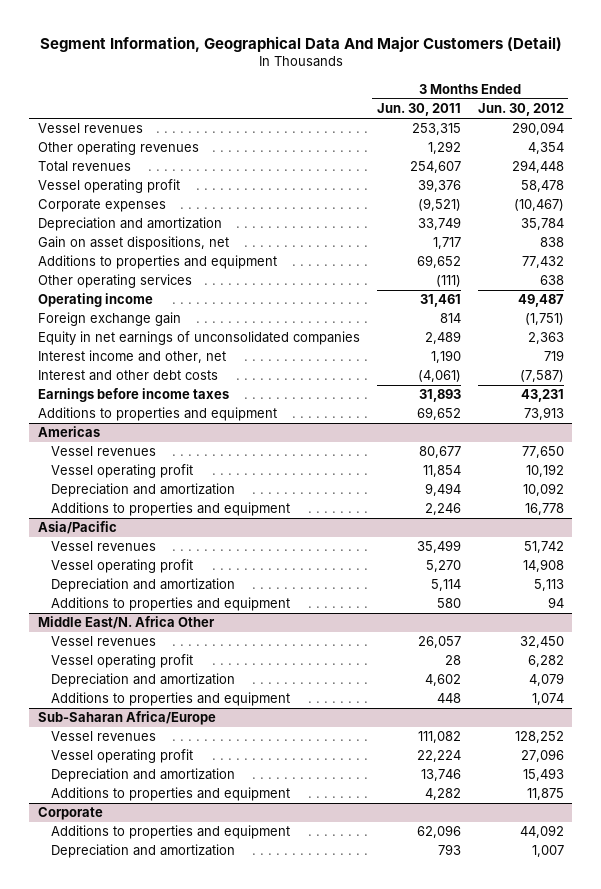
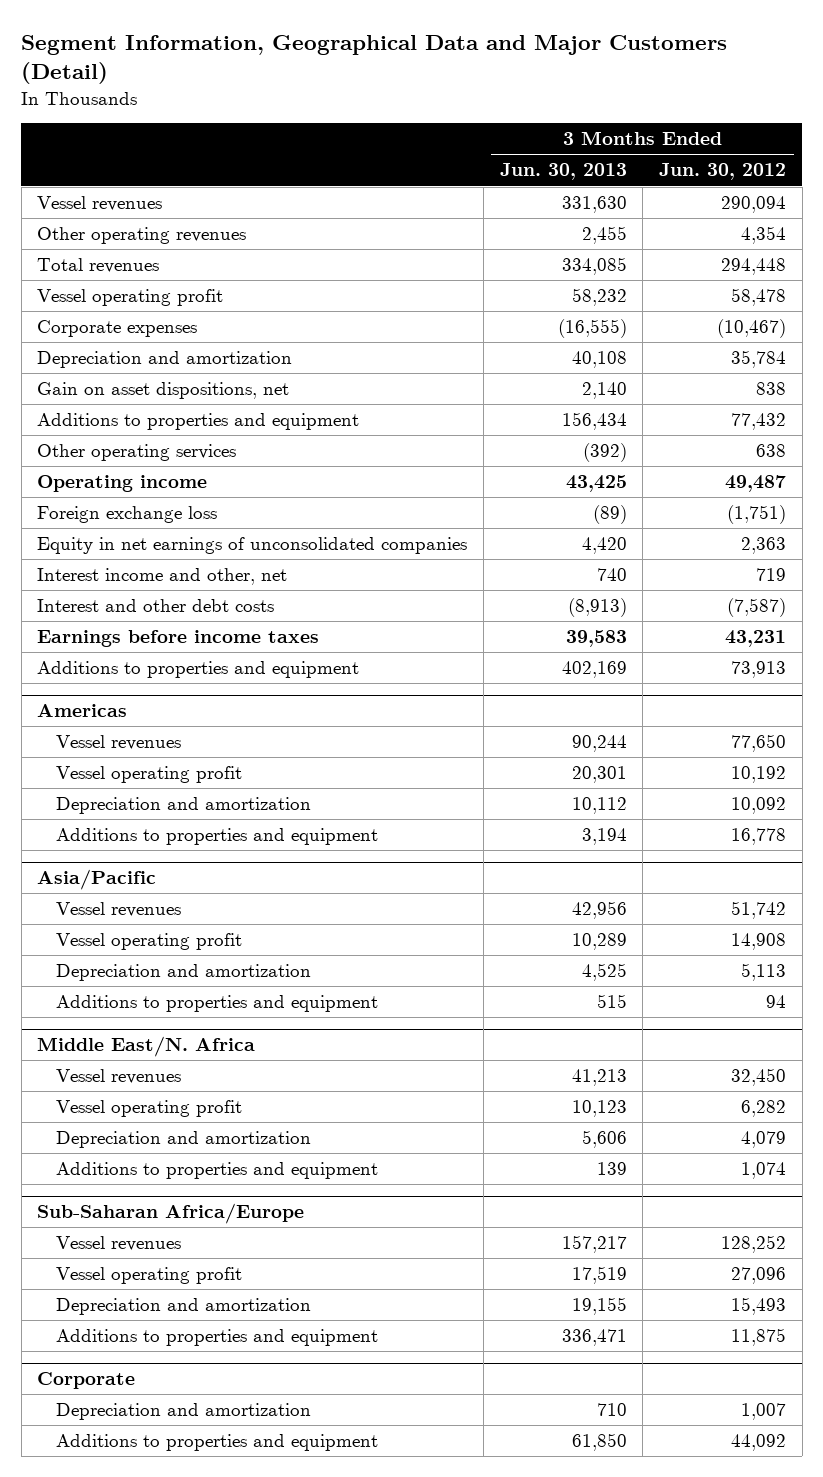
- Segment Information, Geographical Data And Major Customers (Detail)
+ Segment Information, Geographical Data and Major Customers (Detail)
- | 3 Months Ended Jun. 30, 2011 | 3 Months Ended Jun. 30, 2012
+ | 3 Months Ended Jun. 30, 2013 | 3 Months Ended Jun. 30, 2012
- Foreign exchange gain | 814 | (1,751)
+ Foreign exchange loss | (89) | (1,751)
- Middle East/N. Africa Other
+ Middle East/N. Africa
@ Corporate
moved down: Additions to properties and equipment | 61,850 | 44,092

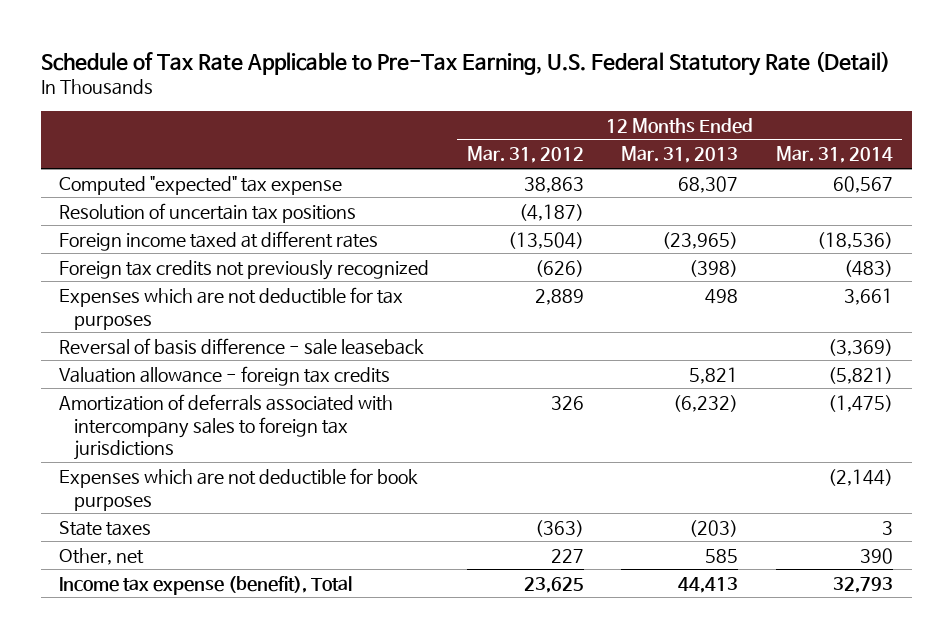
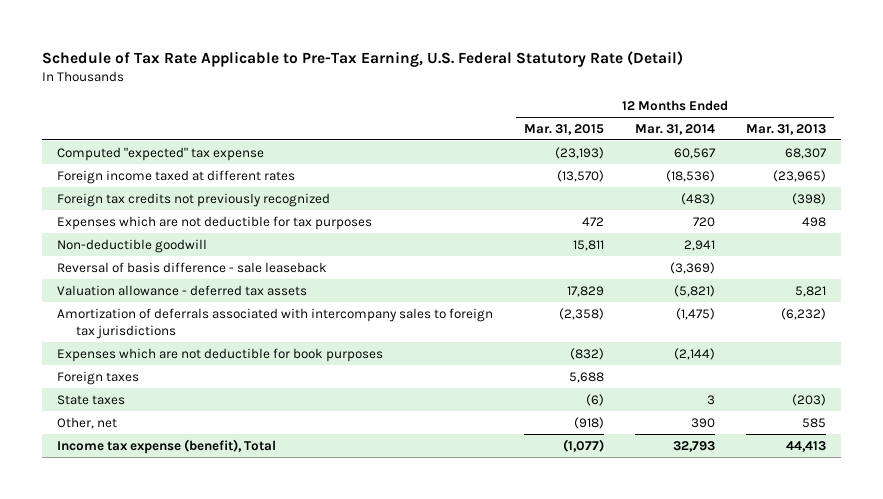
- | 12 Months Ended Mar. 31, 2012 | 12 Months Ended Mar. 31, 2013 | 12 Months Ended Mar. 31, 2014
+ | 12 Months Ended Mar. 31, 2015 | 12 Months Ended Mar. 31, 2014 | 12 Months Ended Mar. 31, 2013
- Resolution of uncertain tax positions | (4,187) | |
- Expenses which are not deductible for tax purposes | 2,889 | 498 | 3,661
+ Expenses which are not deductible for tax purposes | 472 | 720 | 498
+ Non-deductible goodwill | 15,811 | 2,941 |
- Valuation allowance - foreign tax credits | | 5,821 | (5,821)
+ Valuation allowance - deferred tax assets | 17,829 | (5,821) | 5,821
+ Foreign taxes | 5,688 | |

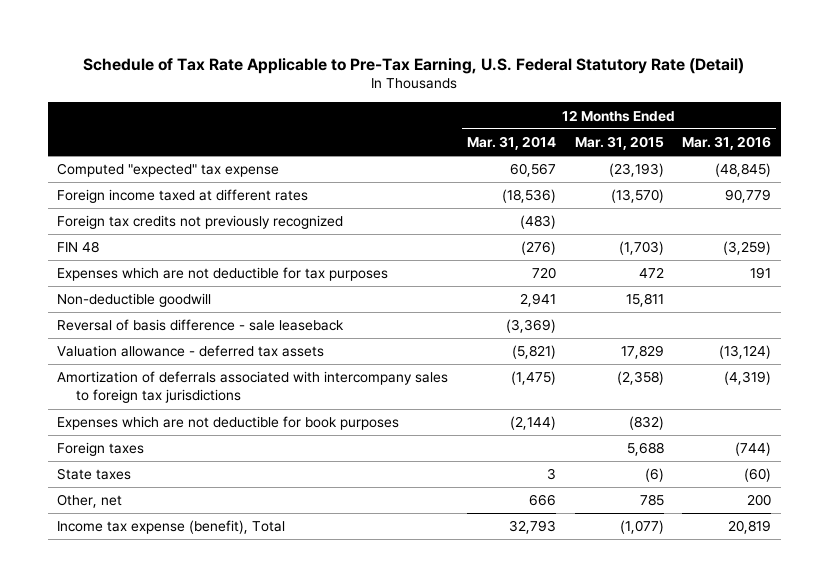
- | 12 Months Ended Mar. 31, 2015 | 12 Months Ended Mar. 31, 2014 | 12 Months Ended Mar. 31, 2013
+ | 12 Months Ended Mar. 31, 2014 | 12 Months Ended Mar. 31, 2015 | 12 Months Ended Mar. 31, 2016
+ FIN 48 | (276) | (1,703) | (3,259)
- Other, net | (918) | 390 | 585
+ Other, net | 666 | 785 | 200

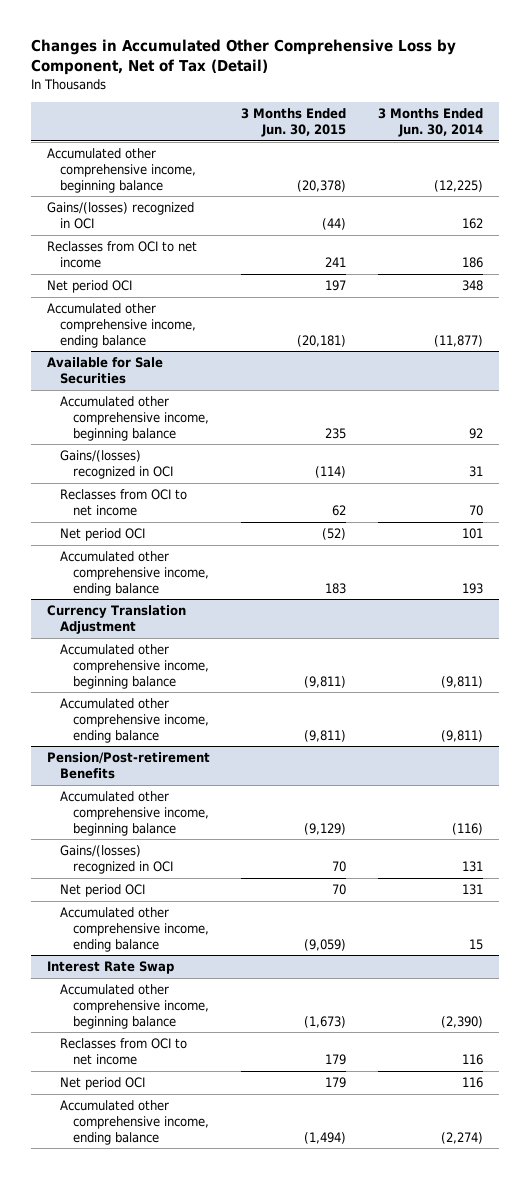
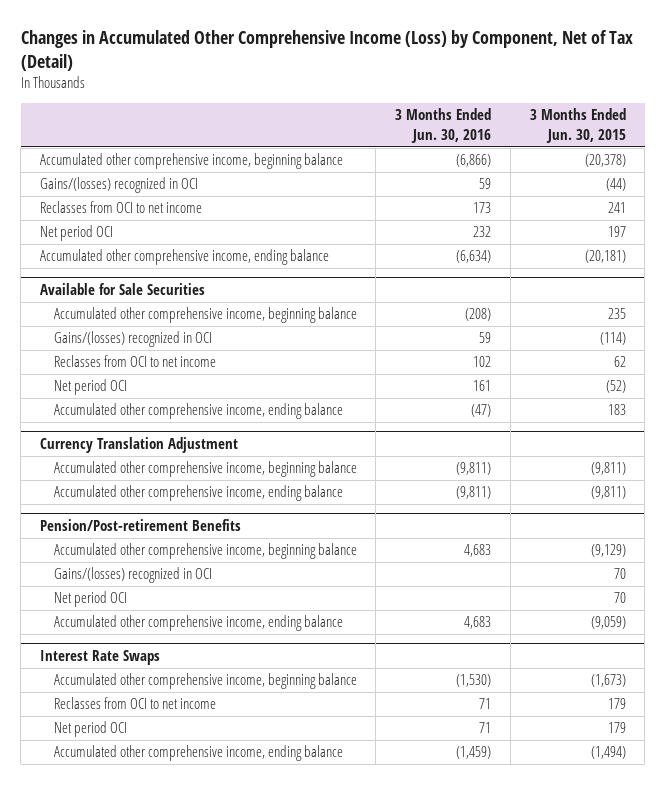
- Changes in Accumulated Other Comprehensive Loss by Component, Net of Tax (Detail)
+ Changes in Accumulated Other Comprehensive Income (Loss) by Component, Net of Tax (Detail)
- | 3 Months Ended Jun. 30, 2015 | 3 Months Ended Jun. 30, 2014
+ | 3 Months Ended Jun. 30, 2016 | 3 Months Ended Jun. 30, 2015
- Interest Rate Swap
+ Interest Rate Swaps

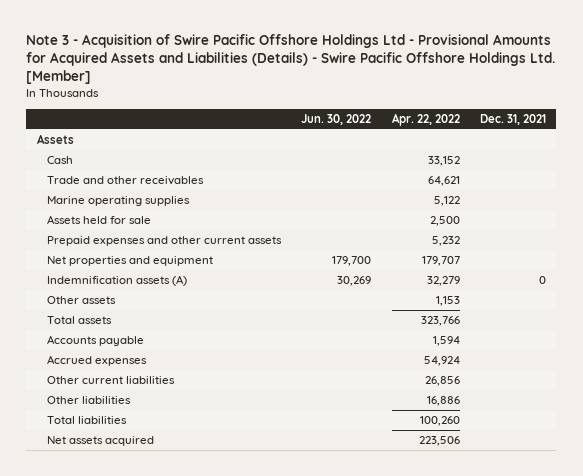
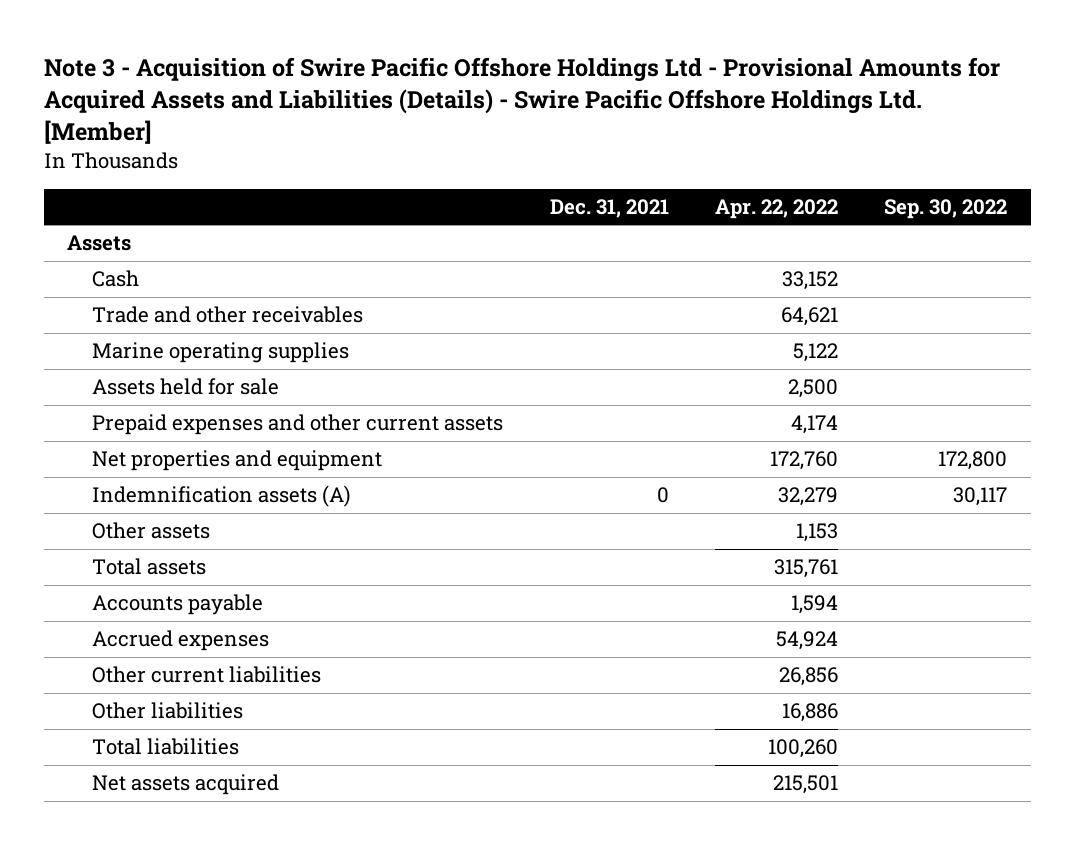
- | Jun. 30, 2022 | Apr. 22, 2022 | Dec. 31, 2021
+ | Dec. 31, 2021 | Apr. 22, 2022 | Sep. 30, 2022
- Prepaid expenses and other current assets | | 5,232 |
- Net properties and equipment | 179,700 | 179,707 |
+ Prepaid expenses and other current assets | | 4,174 |
+ Net properties and equipment | | 172,760 | 172,800
- Total assets | | 323,766 |
+ Total assets | | 315,761 |
- Net assets acquired | | 223,506 |
+ Net assets acquired | | 215,501 |

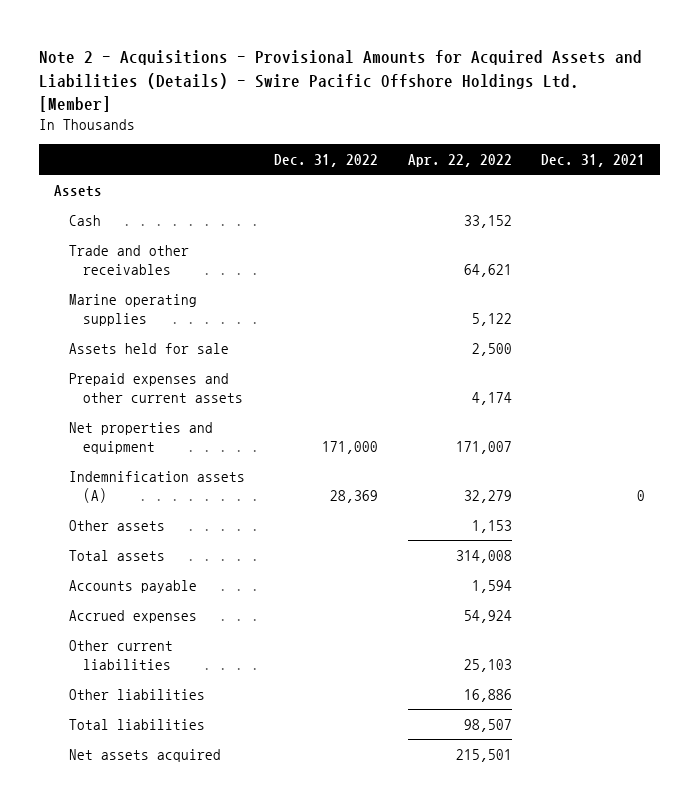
- Note 3 - Acquisition of Swire Pacific Offshore Holdings Ltd - Provisional Amounts for Acquired Assets and Liabilities (Details) - Swire Pacific Offshore Holdings Ltd. [Member]
+ Note 2 - Acquisitions - Provisional Amounts for Acquired Assets and Liabilities (Details) - Swire Pacific Offshore Holdings Ltd. [Member]
- | Dec. 31, 2021 | Apr. 22, 2022 | Sep. 30, 2022
+ | Dec. 31, 2022 | Apr. 22, 2022 | Dec. 31, 2021
- Net properties and equipment | | 172,760 | 172,800
+ Net properties and equipment | 171,000 | 171,007 |
- Total assets | | 315,761 |
+ Total assets | | 314,008 |
- Other current liabilities | | 26,856 |
+ Other current liabilities | | 25,103 |
- Total liabilities | | 100,260 |
+ Total liabilities | | 98,507 |

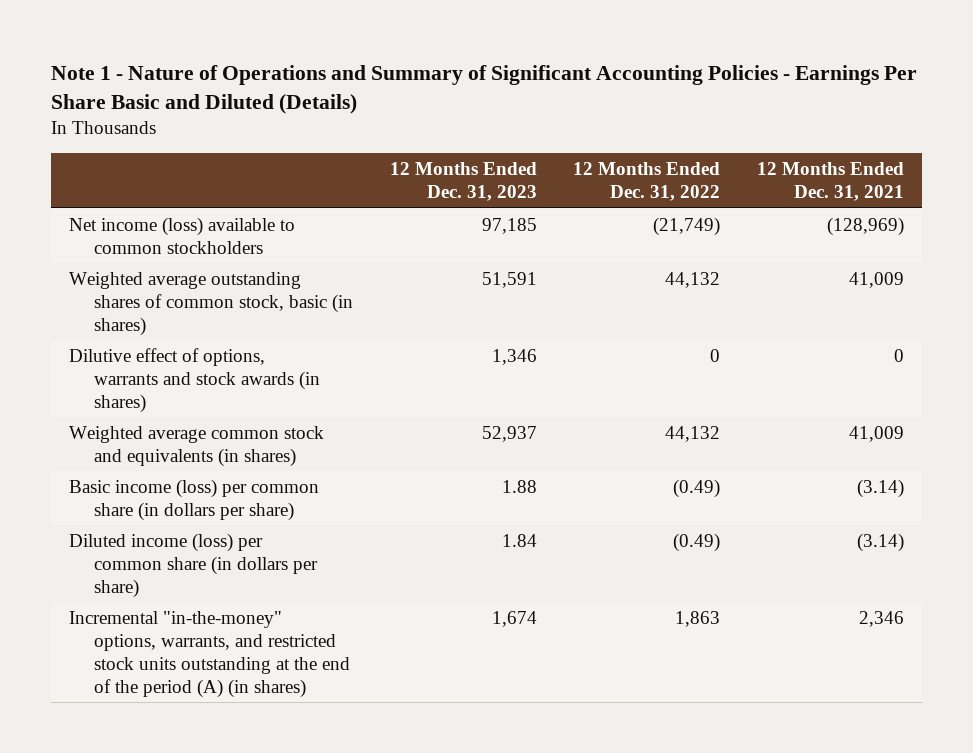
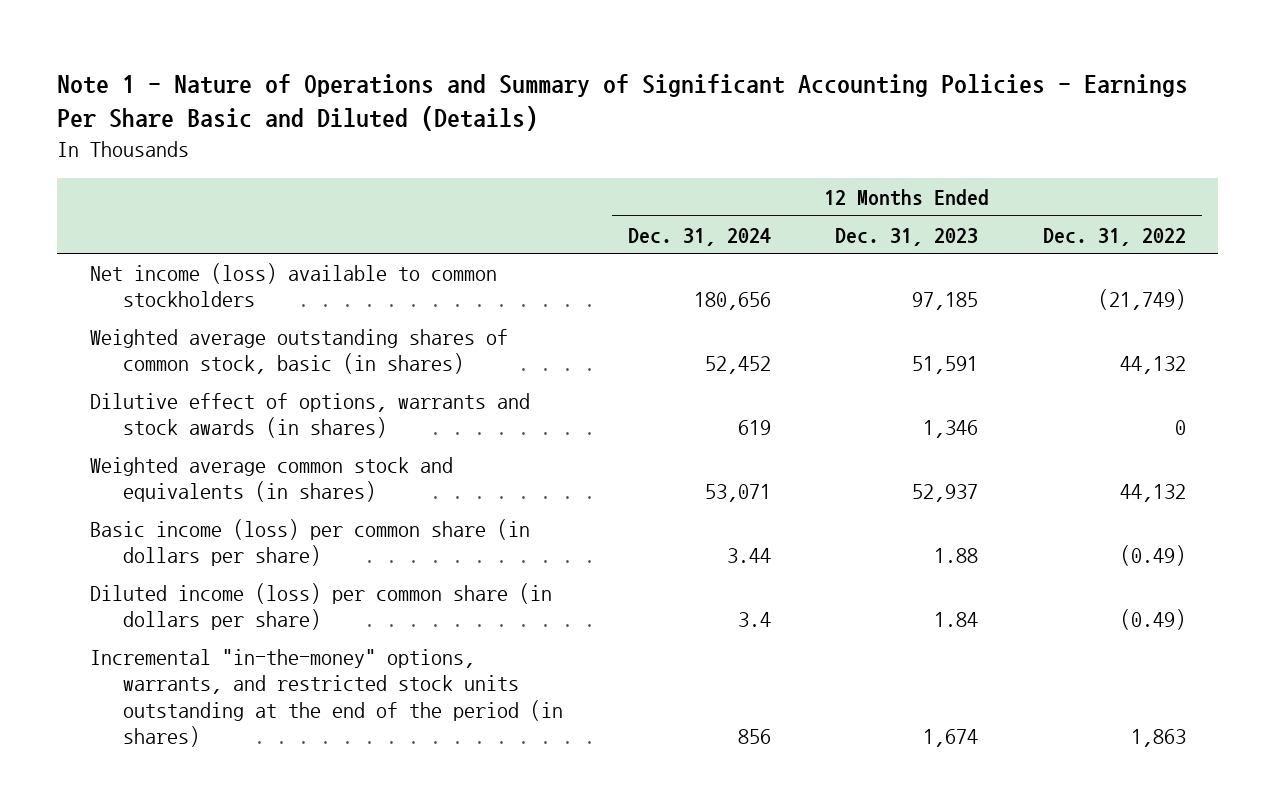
- | 12 Months Ended Dec. 31, 2023 | 12 Months Ended Dec. 31, 2022 | 12 Months Ended Dec. 31, 2021
+ | 12 Months Ended Dec. 31, 2024 | 12 Months Ended Dec. 31, 2023 | 12 Months Ended Dec. 31, 2022
- Incremental "in-the-money" options, warrants, and restricted stock units outstanding at the end of the period (A) (in shares) | 1,674 | 1,863 | 2,346
+ Incremental "in-the-money" options, warrants, and restricted stock units outstanding at the end of the period (in shares) | 856 | 1,674 | 1,863

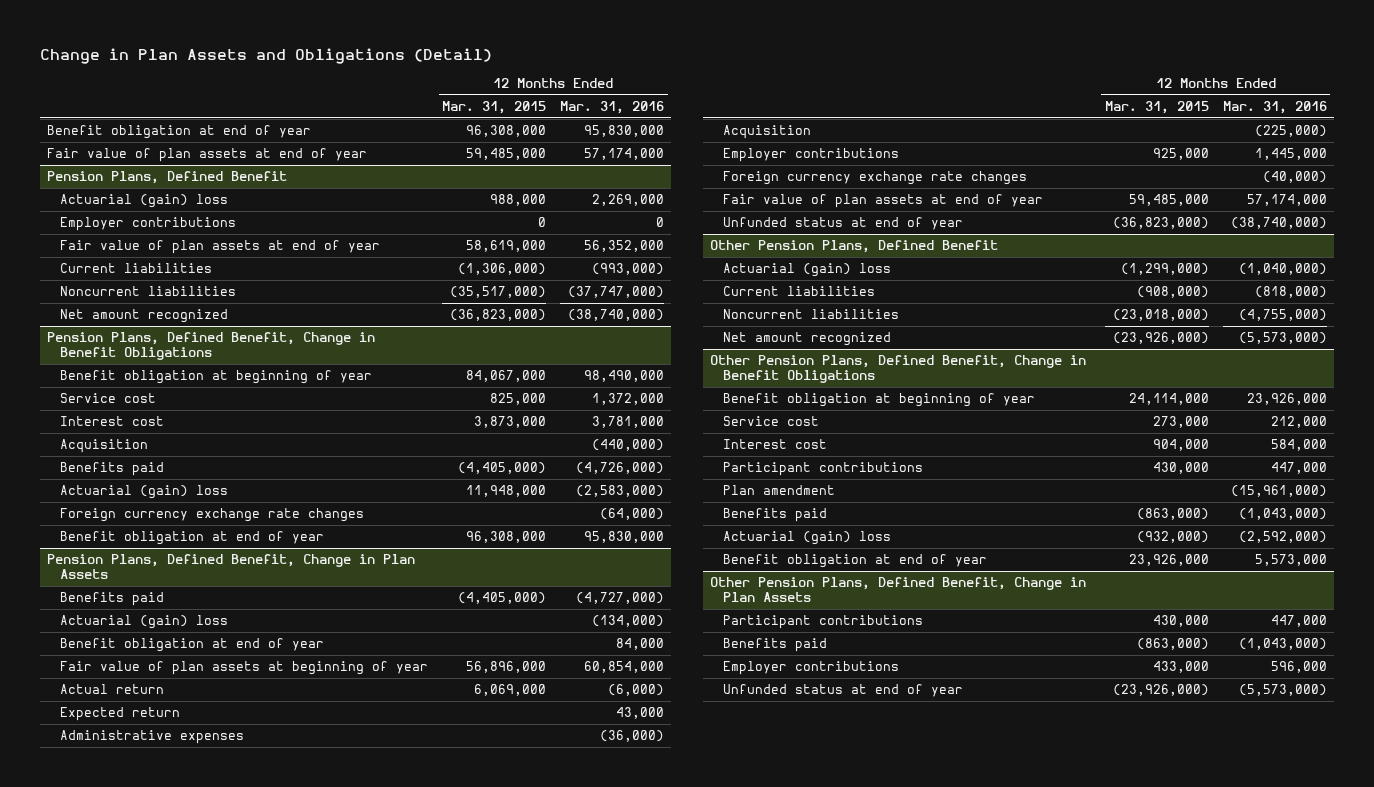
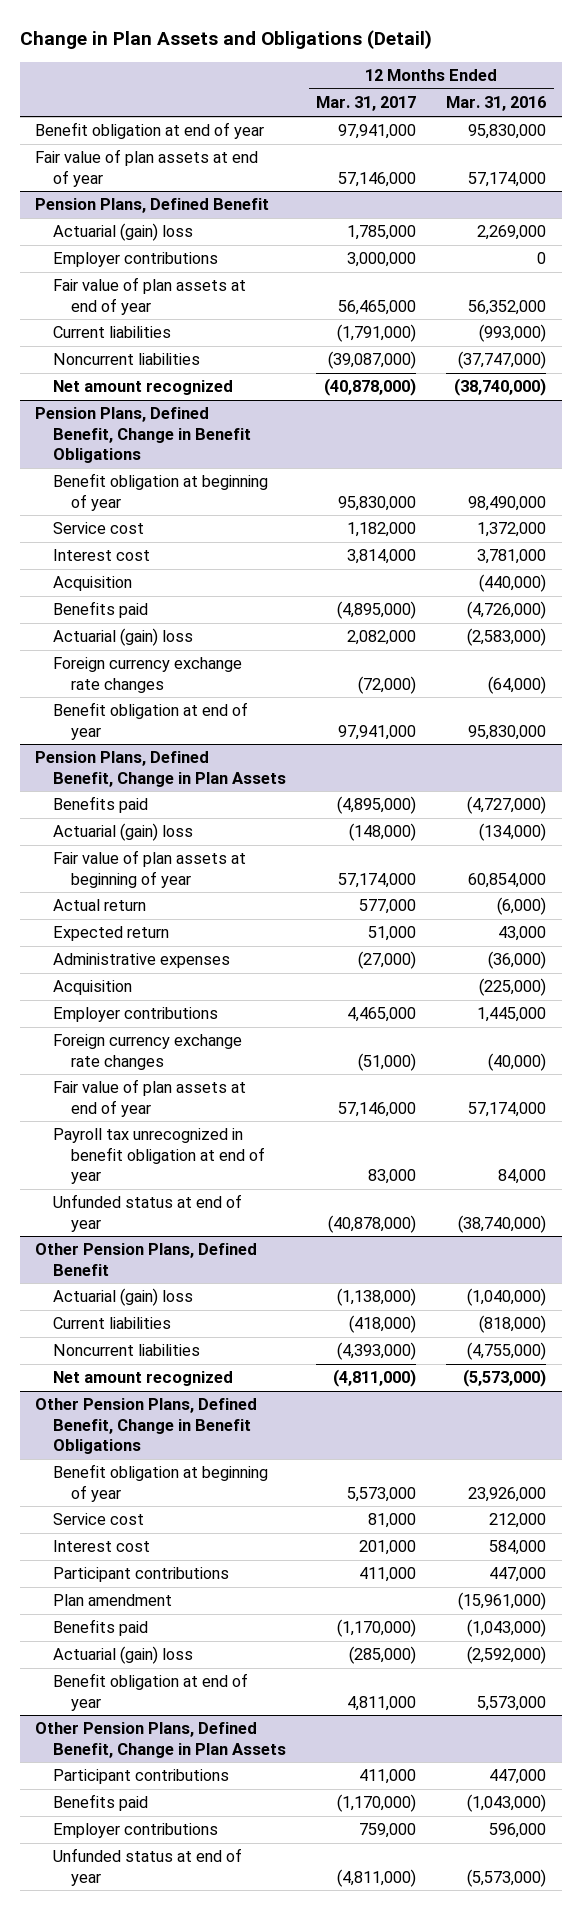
- | 12 Months Ended Mar. 31, 2015 | 12 Months Ended Mar. 31, 2016
+ | 12 Months Ended Mar. 31, 2017 | 12 Months Ended Mar. 31, 2016
@ Pension Plans, Defined Benefit, Change in Plan Assets
- Benefit obligation at end of year | | 84,000
+ Payroll tax unrecognized in benefit obligation at end of year | 83,000 | 84,000

